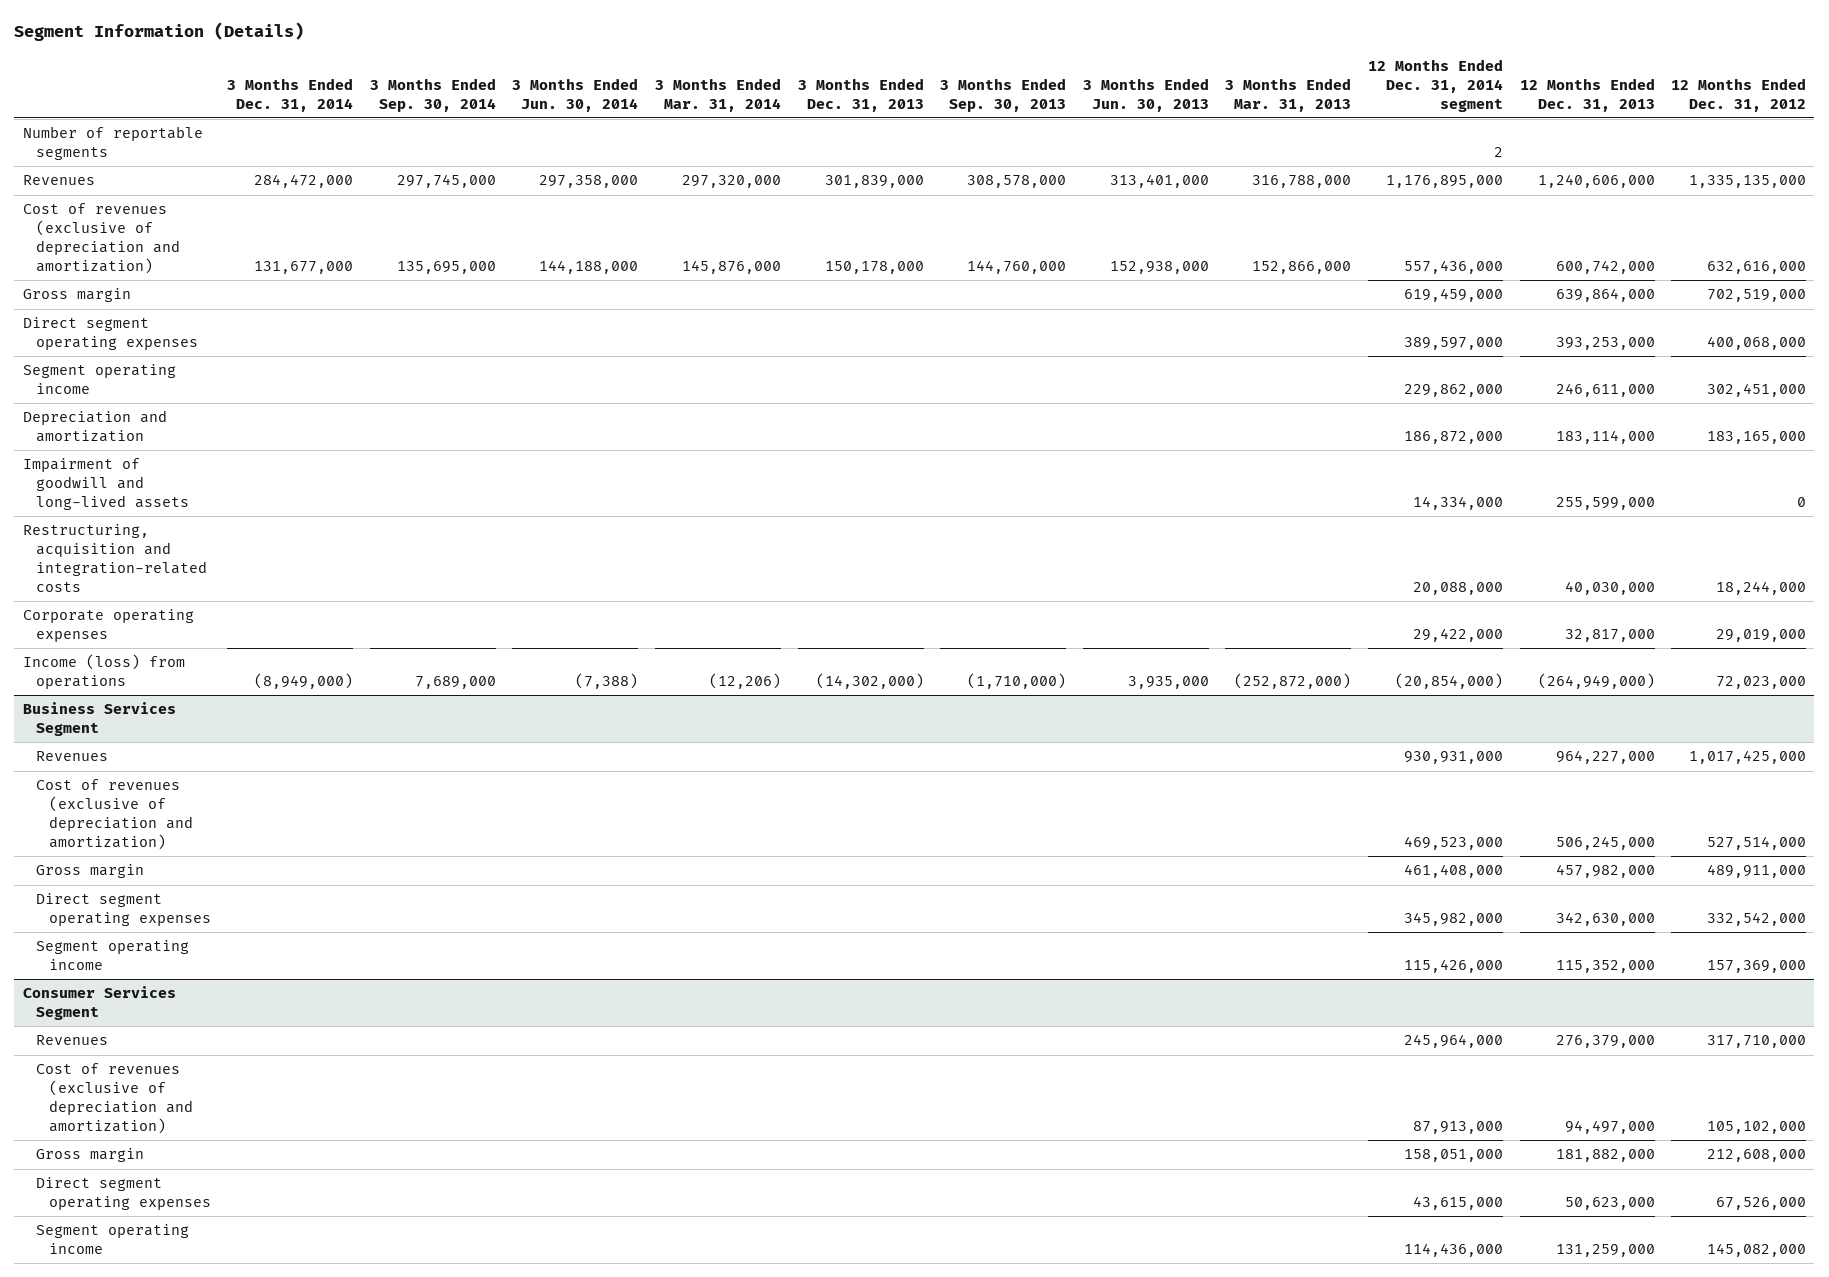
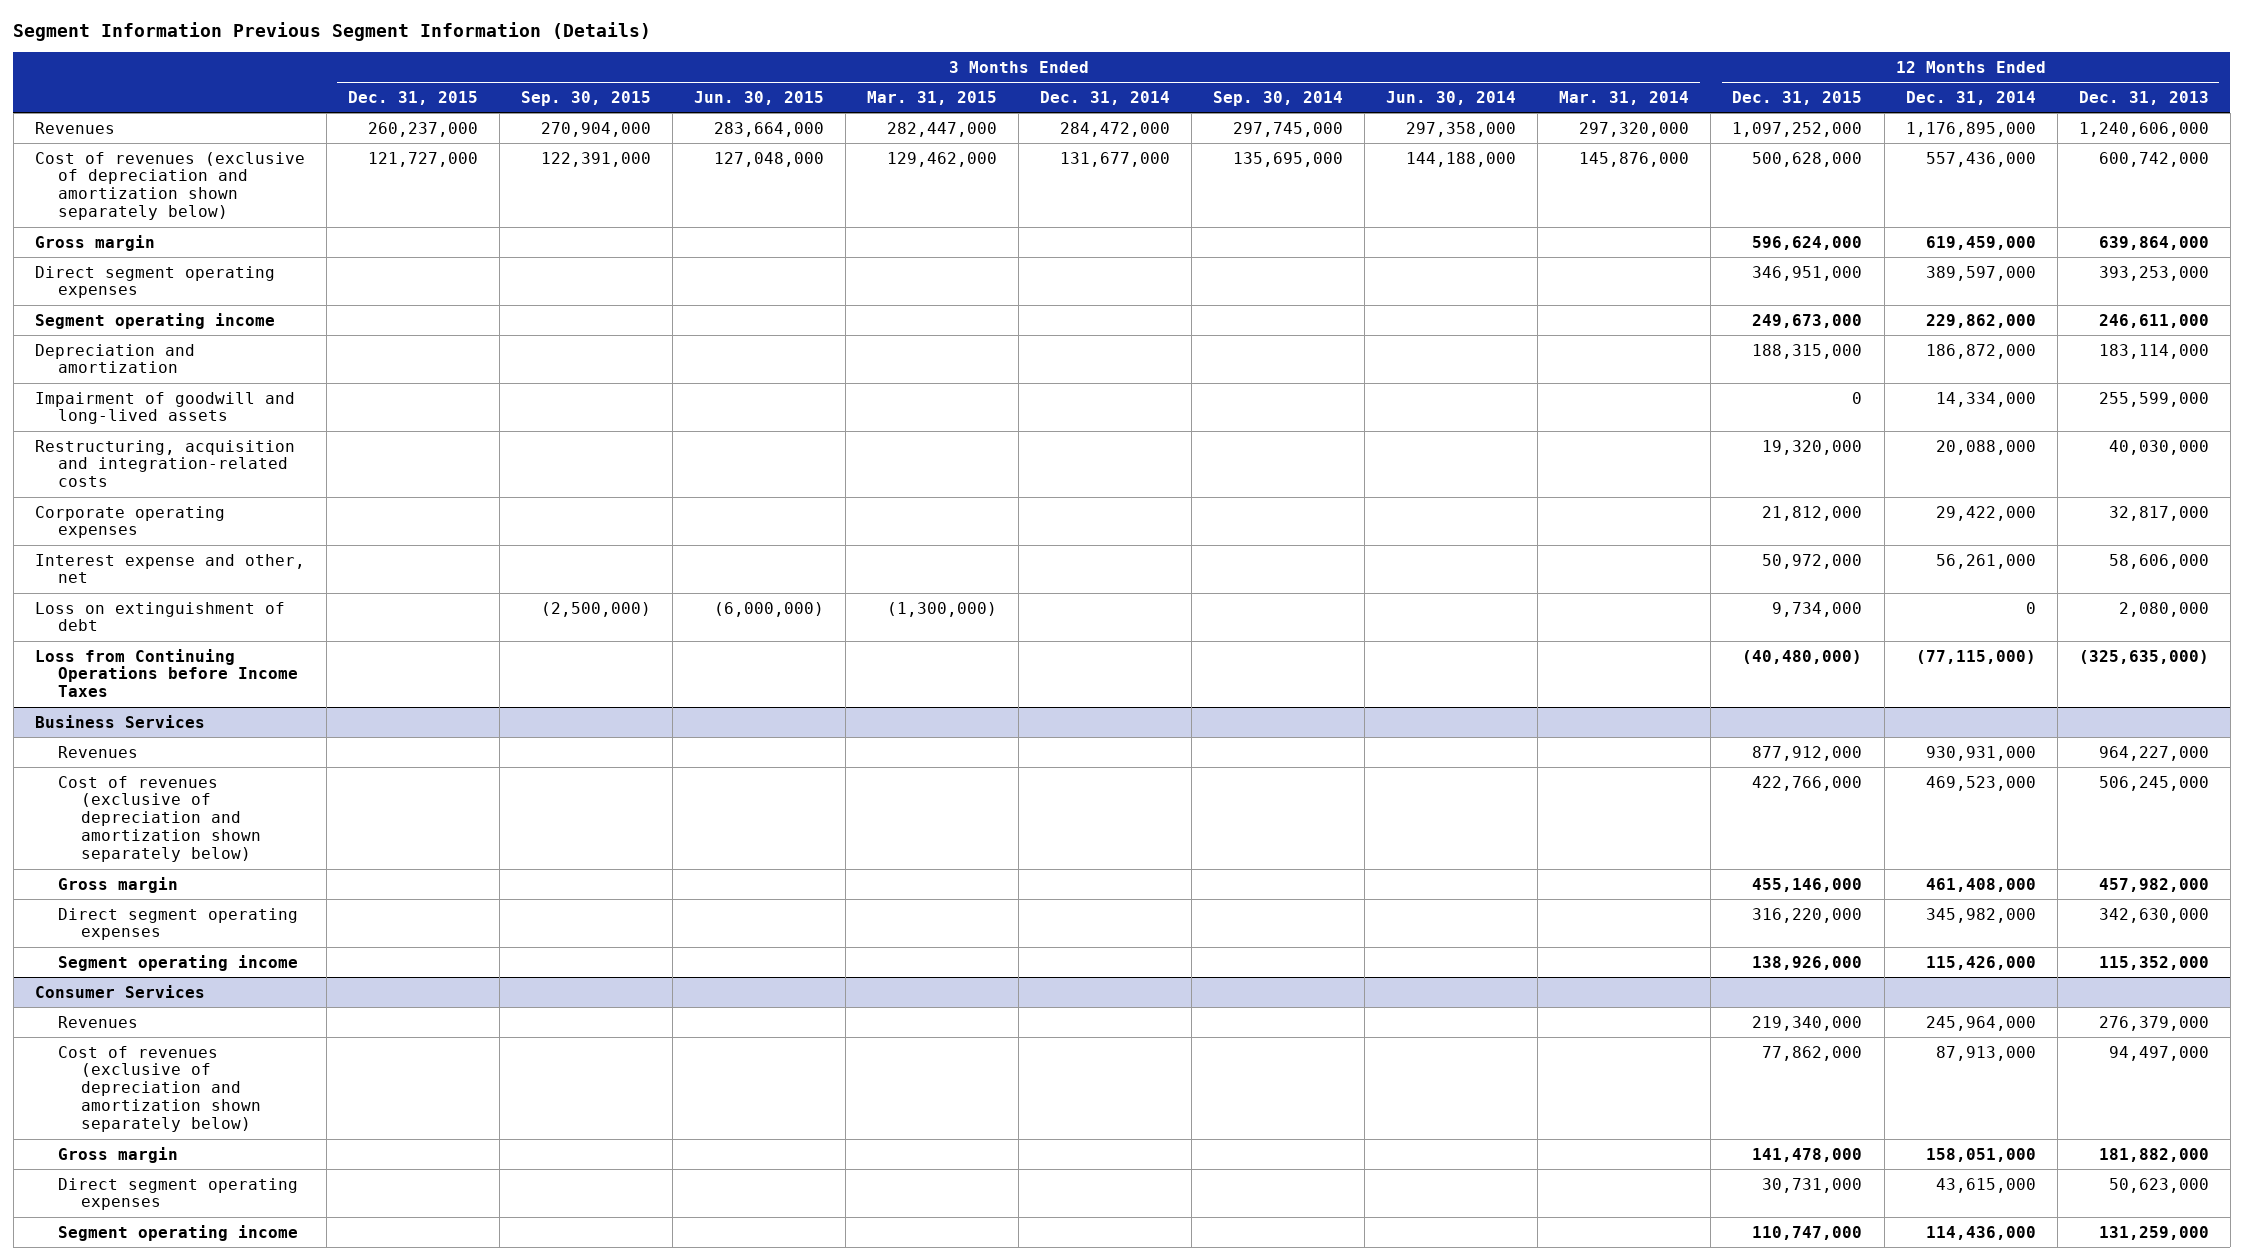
- Segment Information (Details)
+ Segment Information Previous Segment Information (Details)
- | 3 Months Ended Dec. 31, 2014 | 3 Months Ended Sep. 30, 2014 | 3 Months Ended Jun. 30, 2014 | 3 Months Ended Mar. 31, 2014 | 3 Months Ended Dec. 31, 2013 | 3 Months Ended Sep. 30, 2013 | 3 Months Ended Jun. 30, 2013 | 3 Months Ended Mar. 31, 2013 | 12 Months Ended Dec. 31, 2014 segment | 12 Months Ended Dec. 31, 2013 | 12 Months Ended Dec. 31, 2012
+ | 3 Months Ended Dec. 31, 2015 | 3 Months Ended Sep. 30, 2015 | 3 Months Ended Jun. 30, 2015 | 3 Months Ended Mar. 31, 2015 | 3 Months Ended Dec. 31, 2014 | 3 Months Ended Sep. 30, 2014 | 3 Months Ended Jun. 30, 2014 | 3 Months Ended Mar. 31, 2014 | 12 Months Ended Dec. 31, 2015 | 12 Months Ended Dec. 31, 2014 | 12 Months Ended Dec. 31, 2013
- Number of reportable segments | | | | | | | | | 2 | |
- Cost of revenues (exclusive of depreciation and amortization) | 131,677,000 | 135,695,000 | 144,188,000 | 145,876,000 | 150,178,000 | 144,760,000 | 152,938,000 | 152,866,000 | 557,436,000 | 600,742,000 | 632,616,000
+ Cost of revenues (exclusive of depreciation and amortization shown separately below) | 121,727,000 | 122,391,000 | 127,048,000 | 129,462,000 | 131,677,000 | 135,695,000 | 144,188,000 | 145,876,000 | 500,628,000 | 557,436,000 | 600,742,000
- Income (loss) from operations | (8,949,000) | 7,689,000 | (7,388) | (12,206) | (14,302,000) | (1,710,000) | 3,935,000 | (252,872,000) | (20,854,000) | (264,949,000) | 72,023,000
- Business Services Segment
+ Interest expense and other, net | | | | | | | | | 50,972,000 | 56,261,000 | 58,606,000
+ Loss on extinguishment of debt | | (2,500,000) | (6,000,000) | (1,300,000) | | | | | 9,734,000 | 0 | 2,080,000
+ Loss from Continuing Operations before Income Taxes | | | | | | | | | (40,480,000) | (77,115,000) | (325,635,000)
+ Business Services
- Cost of revenues (exclusive of depreciation and amortization) | | | | | | | | | 469,523,000 | 506,245,000 | 527,514,000
+ Cost of revenues (exclusive of depreciation and amortization shown separately below) | | | | | | | | | 422,766,000 | 469,523,000 | 506,245,000
- Consumer Services Segment
+ Consumer Services
- Cost of revenues (exclusive of depreciation and amortization) | | | | | | | | | 87,913,000 | 94,497,000 | 105,102,000
+ Cost of revenues (exclusive of depreciation and amortization shown separately below) | | | | | | | | | 77,862,000 | 87,913,000 | 94,497,000

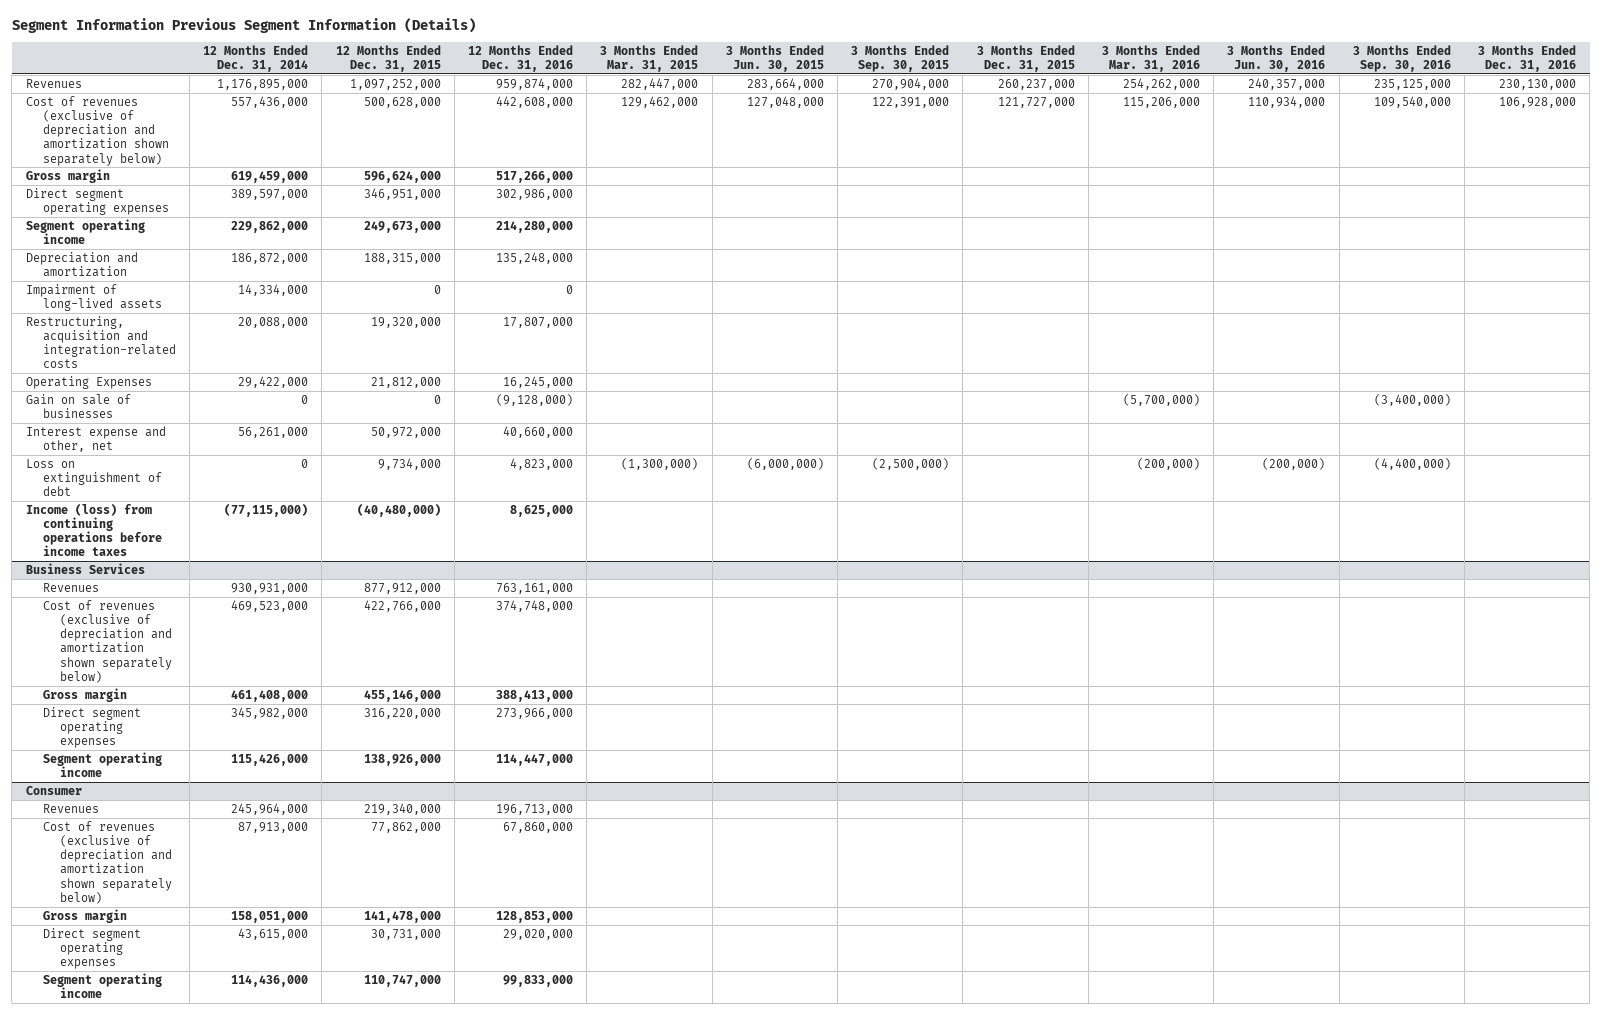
- | 3 Months Ended Dec. 31, 2015 | 3 Months Ended Sep. 30, 2015 | 3 Months Ended Jun. 30, 2015 | 3 Months Ended Mar. 31, 2015 | 3 Months Ended Dec. 31, 2014 | 3 Months Ended Sep. 30, 2014 | 3 Months Ended Jun. 30, 2014 | 3 Months Ended Mar. 31, 2014 | 12 Months Ended Dec. 31, 2015 | 12 Months Ended Dec. 31, 2014 | 12 Months Ended Dec. 31, 2013
+ | 12 Months Ended Dec. 31, 2014 | 12 Months Ended Dec. 31, 2015 | 12 Months Ended Dec. 31, 2016 | 3 Months Ended Mar. 31, 2015 | 3 Months Ended Jun. 30, 2015 | 3 Months Ended Sep. 30, 2015 | 3 Months Ended Dec. 31, 2015 | 3 Months Ended Mar. 31, 2016 | 3 Months Ended Jun. 30, 2016 | 3 Months Ended Sep. 30, 2016 | 3 Months Ended Dec. 31, 2016
- Impairment of goodwill and long-lived assets | | | | | | | | | 0 | 14,334,000 | 255,599,000
+ Impairment of long-lived assets | 14,334,000 | 0 | 0 | | | | | | | |
- Corporate operating expenses | | | | | | | | | 21,812,000 | 29,422,000 | 32,817,000
+ Operating Expenses | 29,422,000 | 21,812,000 | 16,245,000 | | | | | | | |
+ Gain on sale of businesses | 0 | 0 | (9,128,000) | | | | | (5,700,000) | | (3,400,000) |
- Loss from Continuing Operations before Income Taxes | | | | | | | | | (40,480,000) | (77,115,000) | (325,635,000)
+ Income (loss) from continuing operations before income taxes | (77,115,000) | (40,480,000) | 8,625,000 | | | | | | | |
- Consumer Services
+ Consumer

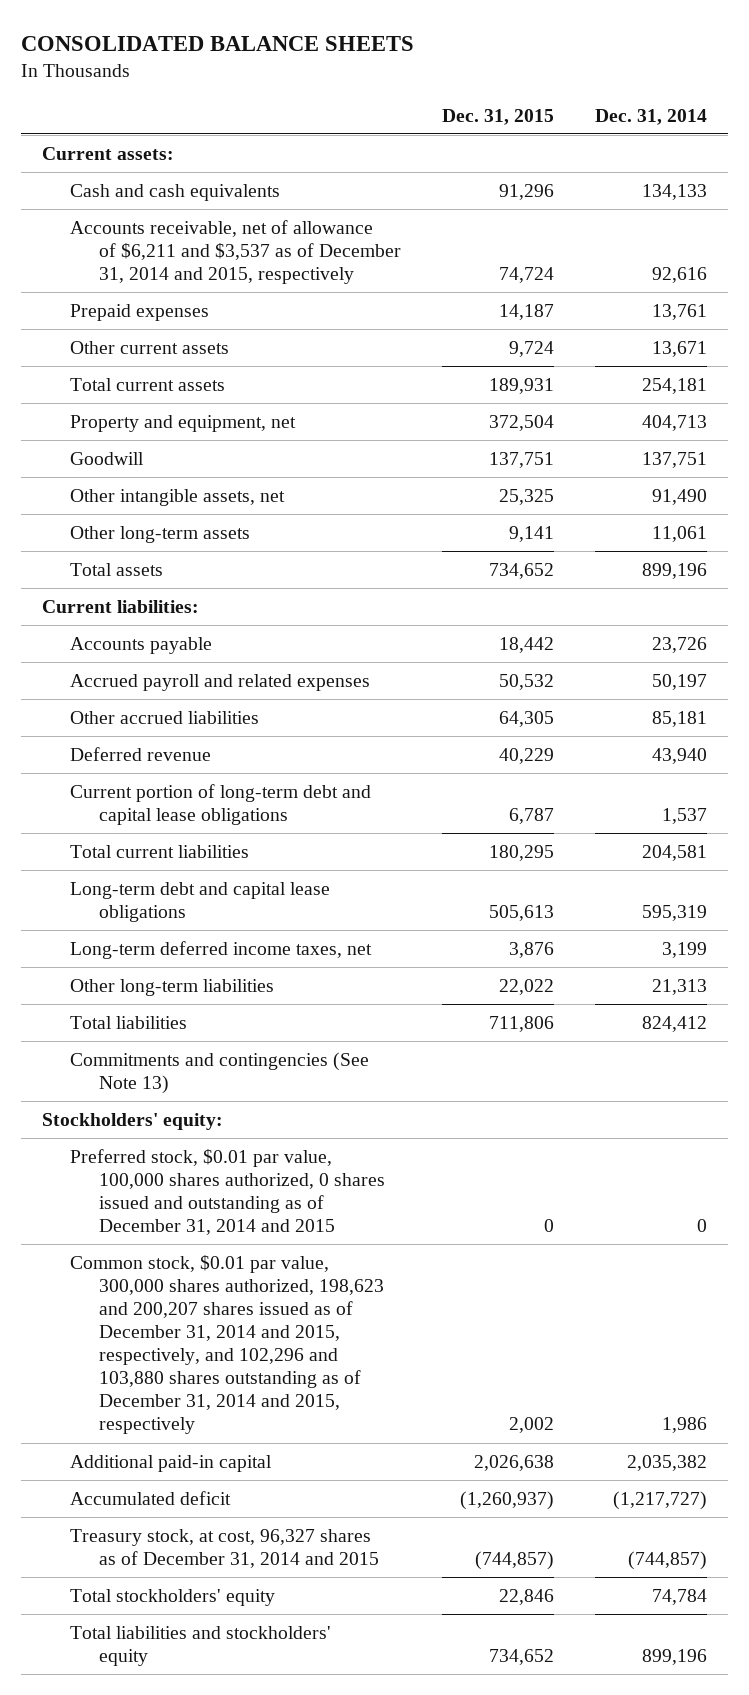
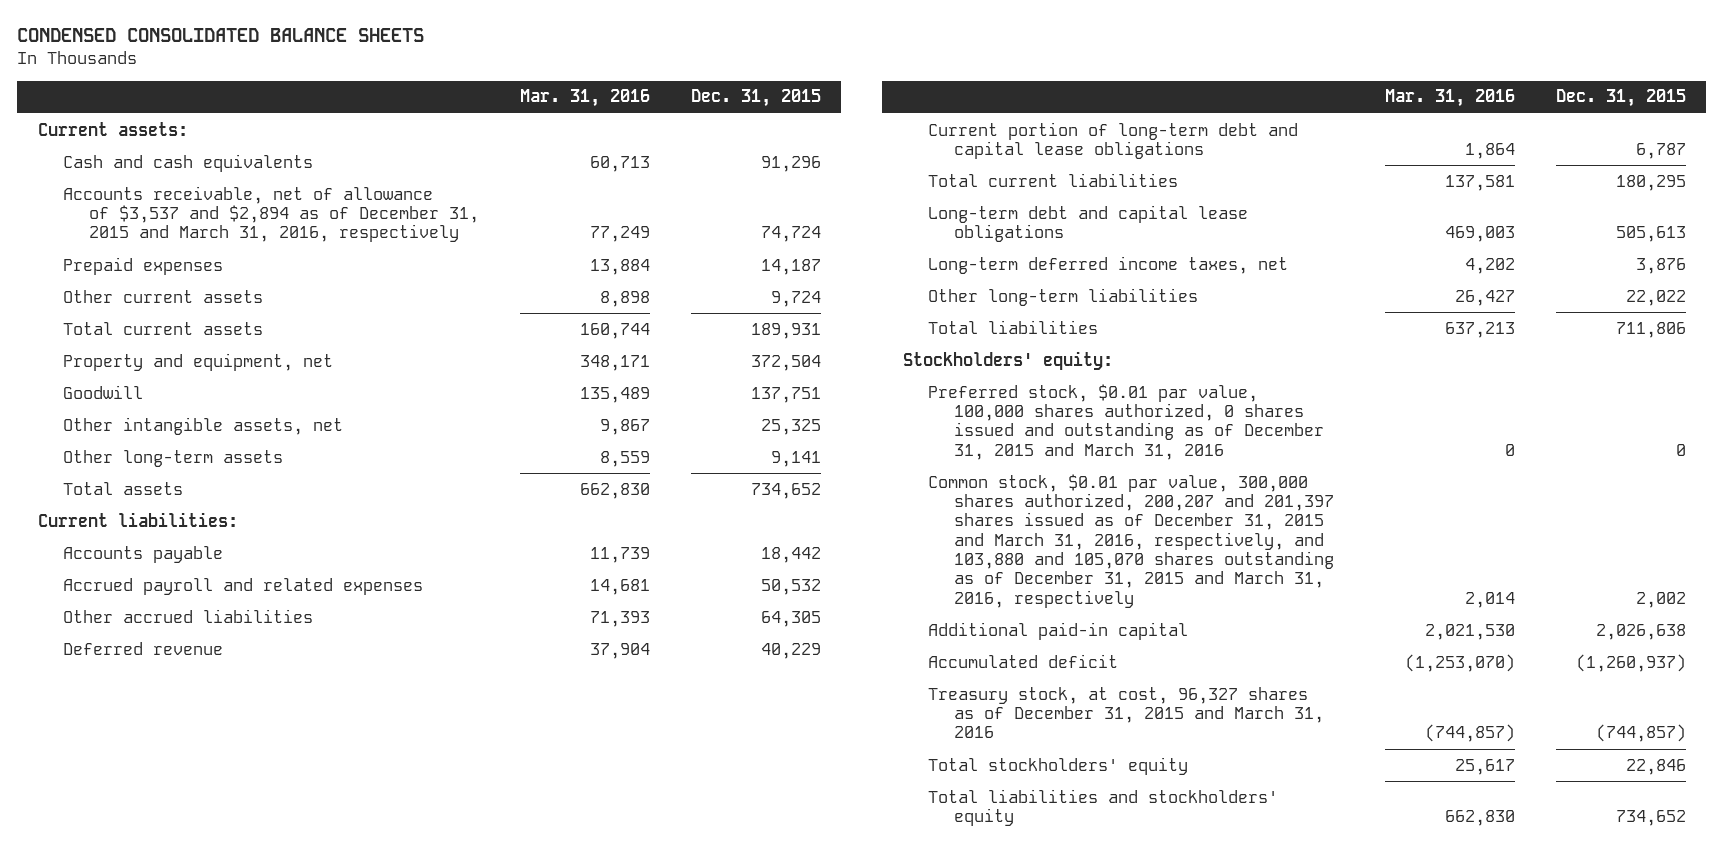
- CONSOLIDATED BALANCE SHEETS
+ CONDENSED CONSOLIDATED BALANCE SHEETS
- | Dec. 31, 2015 | Dec. 31, 2014
+ | Mar. 31, 2016 | Dec. 31, 2015
- Accounts receivable, net of allowance of $6,211 and $3,537 as of December 31, 2014 and 2015, respectively | 74,724 | 92,616
+ Accounts receivable, net of allowance of $3,537 and $2,894 as of December 31, 2015 and March 31, 2016, respectively | 77,249 | 74,724
- Commitments and contingencies (See Note 13)
- Preferred stock, $0.01 par value, 100,000 shares authorized, 0 shares issued and outstanding as of December 31, 2014 and 2015 | 0 | 0
- Common stock, $0.01 par value, 300,000 shares authorized, 198,623 and 200,207 shares issued as of December 31, 2014 and 2015, respectively, and 102,296 and 103,880 shares outstanding as of December 31, 2014 and 2015, respectively | 2,002 | 1,986
+ Preferred stock, $0.01 par value, 100,000 shares authorized, 0 shares issued and outstanding as of December 31, 2015 and March 31, 2016 | 0 | 0
+ Common stock, $0.01 par value, 300,000 shares authorized, 200,207 and 201,397 shares issued as of December 31, 2015 and March 31, 2016, respectively, and 103,880 and 105,070 shares outstanding as of December 31, 2015 and March 31, 2016, respectively | 2,014 | 2,002
- Treasury stock, at cost, 96,327 shares as of December 31, 2014 and 2015 | (744,857) | (744,857)
+ Treasury stock, at cost, 96,327 shares as of December 31, 2015 and March 31, 2016 | (744,857) | (744,857)

